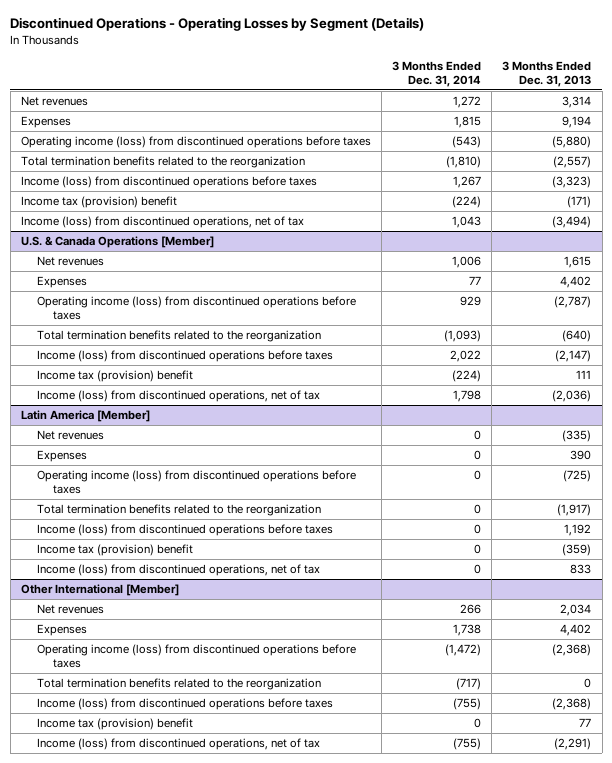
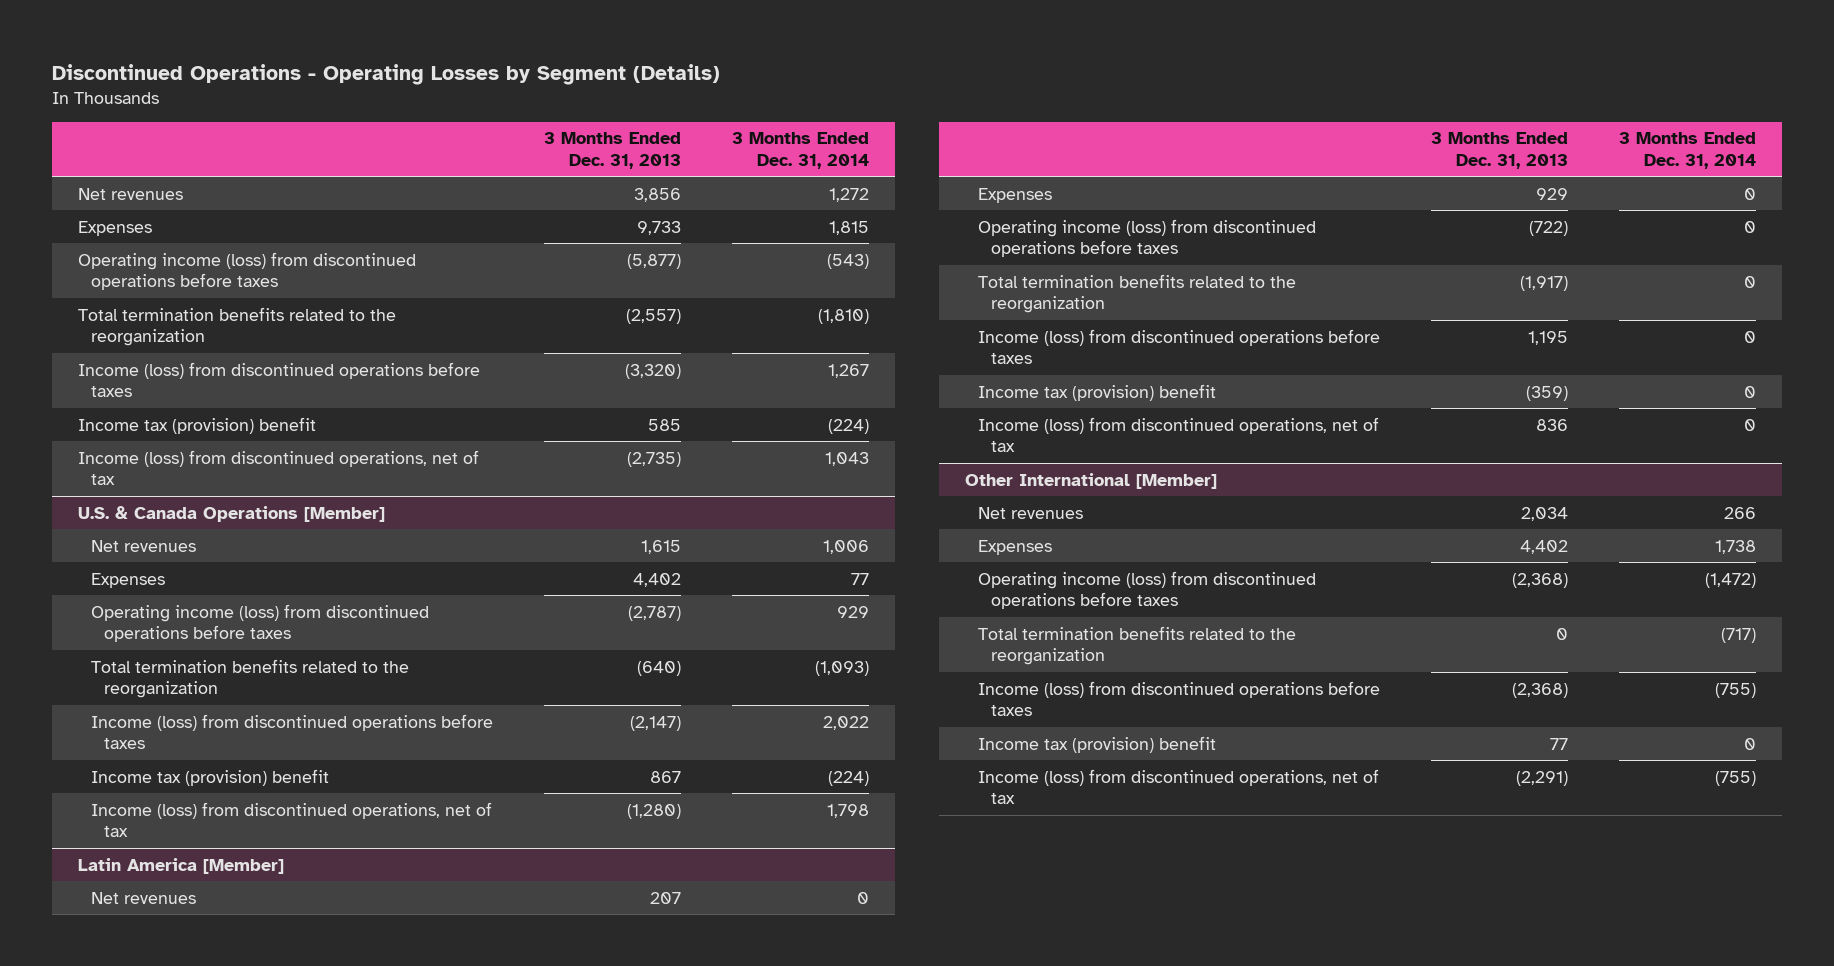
- | 3 Months Ended Dec. 31, 2014 | 3 Months Ended Dec. 31, 2013
+ | 3 Months Ended Dec. 31, 2013 | 3 Months Ended Dec. 31, 2014
- Net revenues | 1,272 | 3,314
- Expenses | 1,815 | 9,194
- Operating income (loss) from discontinued operations before taxes | (543) | (5,880)
+ Net revenues | 3,856 | 1,272
+ Expenses | 9,733 | 1,815
+ Operating income (loss) from discontinued operations before taxes | (5,877) | (543)
- Income (loss) from discontinued operations before taxes | 1,267 | (3,323)
- Income tax (provision) benefit | (224) | (171)
- Income (loss) from discontinued operations, net of tax | 1,043 | (3,494)
+ Income (loss) from discontinued operations before taxes | (3,320) | 1,267
+ Income tax (provision) benefit | 585 | (224)
+ Income (loss) from discontinued operations, net of tax | (2,735) | 1,043
@ U.S. & Canada Operations [Member]
- Income tax (provision) benefit | (224) | 111
- Income (loss) from discontinued operations, net of tax | 1,798 | (2,036)
+ Income tax (provision) benefit | 867 | (224)
+ Income (loss) from discontinued operations, net of tax | (1,280) | 1,798
@ Latin America [Member]
- Net revenues | 0 | (335)
- Expenses | 0 | 390
- Operating income (loss) from discontinued operations before taxes | 0 | (725)
+ Net revenues | 207 | 0
+ Expenses | 929 | 0
+ Operating income (loss) from discontinued operations before taxes | (722) | 0
- Income (loss) from discontinued operations before taxes | 0 | 1,192
+ Income (loss) from discontinued operations before taxes | 1,195 | 0
- Income (loss) from discontinued operations, net of tax | 0 | 833
+ Income (loss) from discontinued operations, net of tax | 836 | 0

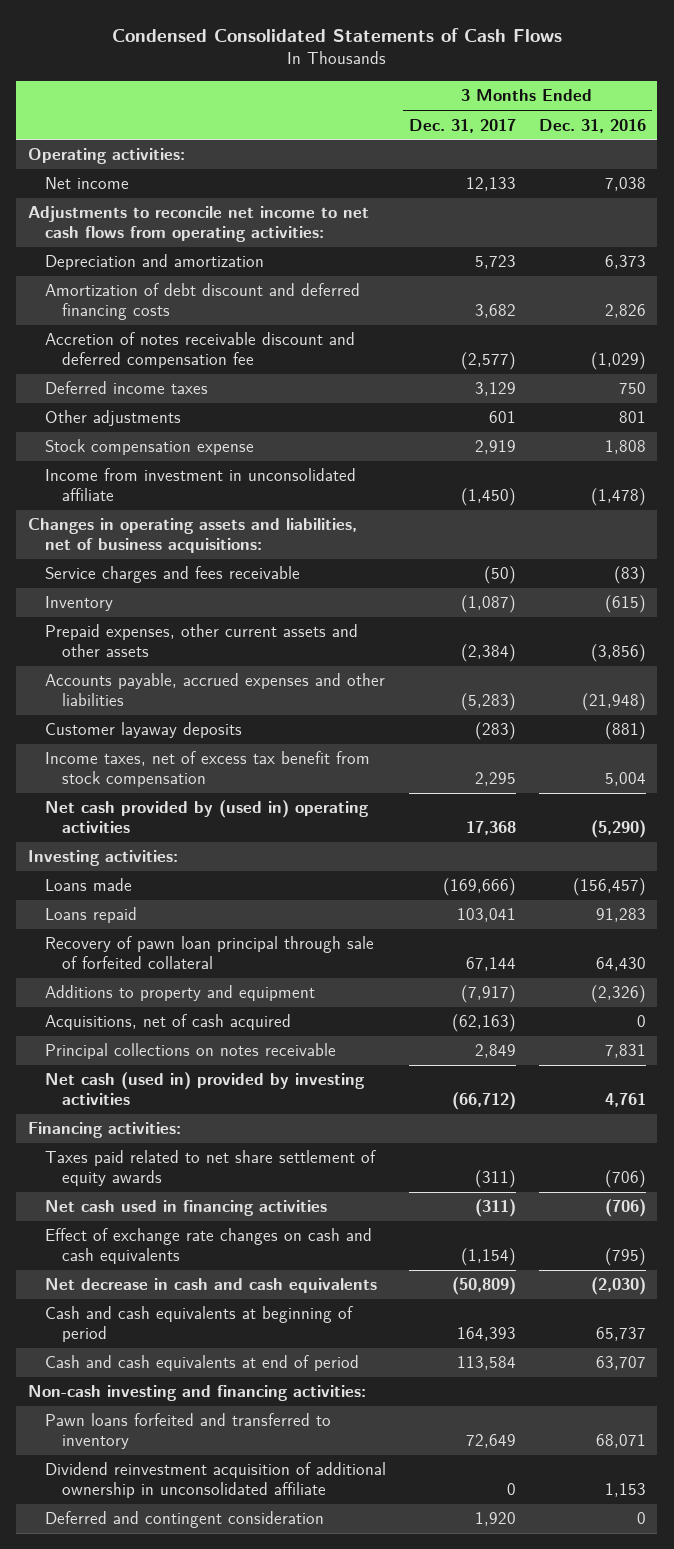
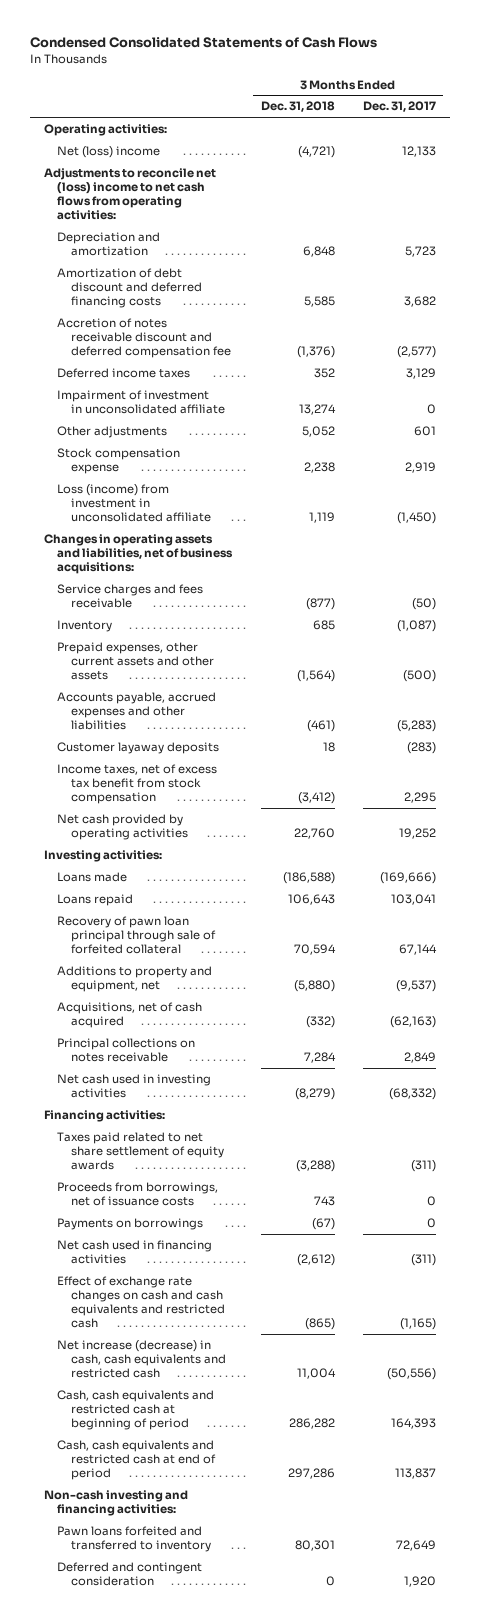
- | 3 Months Ended Dec. 31, 2017 | 3 Months Ended Dec. 31, 2016
+ | 3 Months Ended Dec. 31, 2018 | 3 Months Ended Dec. 31, 2017
- Net income | 12,133 | 7,038
- Adjustments to reconcile net income to net cash flows from operating activities:
+ Net (loss) income | (4,721) | 12,133
+ Adjustments to reconcile net (loss) income to net cash flows from operating activities:
+ Impairment of investment in unconsolidated affiliate | 13,274 | 0
- Income from investment in unconsolidated affiliate | (1,450) | (1,478)
+ Loss (income) from investment in unconsolidated affiliate | 1,119 | (1,450)
- Prepaid expenses, other current assets and other assets | (2,384) | (3,856)
+ Prepaid expenses, other current assets and other assets | (1,564) | (500)
- Net cash provided by (used in) operating activities | 17,368 | (5,290)
+ Net cash provided by operating activities | 22,760 | 19,252
- Additions to property and equipment | (7,917) | (2,326)
+ Additions to property and equipment, net | (5,880) | (9,537)
- Net cash (used in) provided by investing activities | (66,712) | 4,761
+ Net cash used in investing activities | (8,279) | (68,332)
+ Proceeds from borrowings, net of issuance costs | 743 | 0
+ Payments on borrowings | (67) | 0
- Effect of exchange rate changes on cash and cash equivalents | (1,154) | (795)
- Net decrease in cash and cash equivalents | (50,809) | (2,030)
- Cash and cash equivalents at beginning of period | 164,393 | 65,737
- Cash and cash equivalents at end of period | 113,584 | 63,707
+ Effect of exchange rate changes on cash and cash equivalents and restricted cash | (865) | (1,165)
+ Net increase (decrease) in cash, cash equivalents and restricted cash | 11,004 | (50,556)
+ Cash, cash equivalents and restricted cash at beginning of period | 286,282 | 164,393
+ Cash, cash equivalents and restricted cash at end of period | 297,286 | 113,837
- Dividend reinvestment acquisition of additional ownership in unconsolidated affiliate | 0 | 1,153

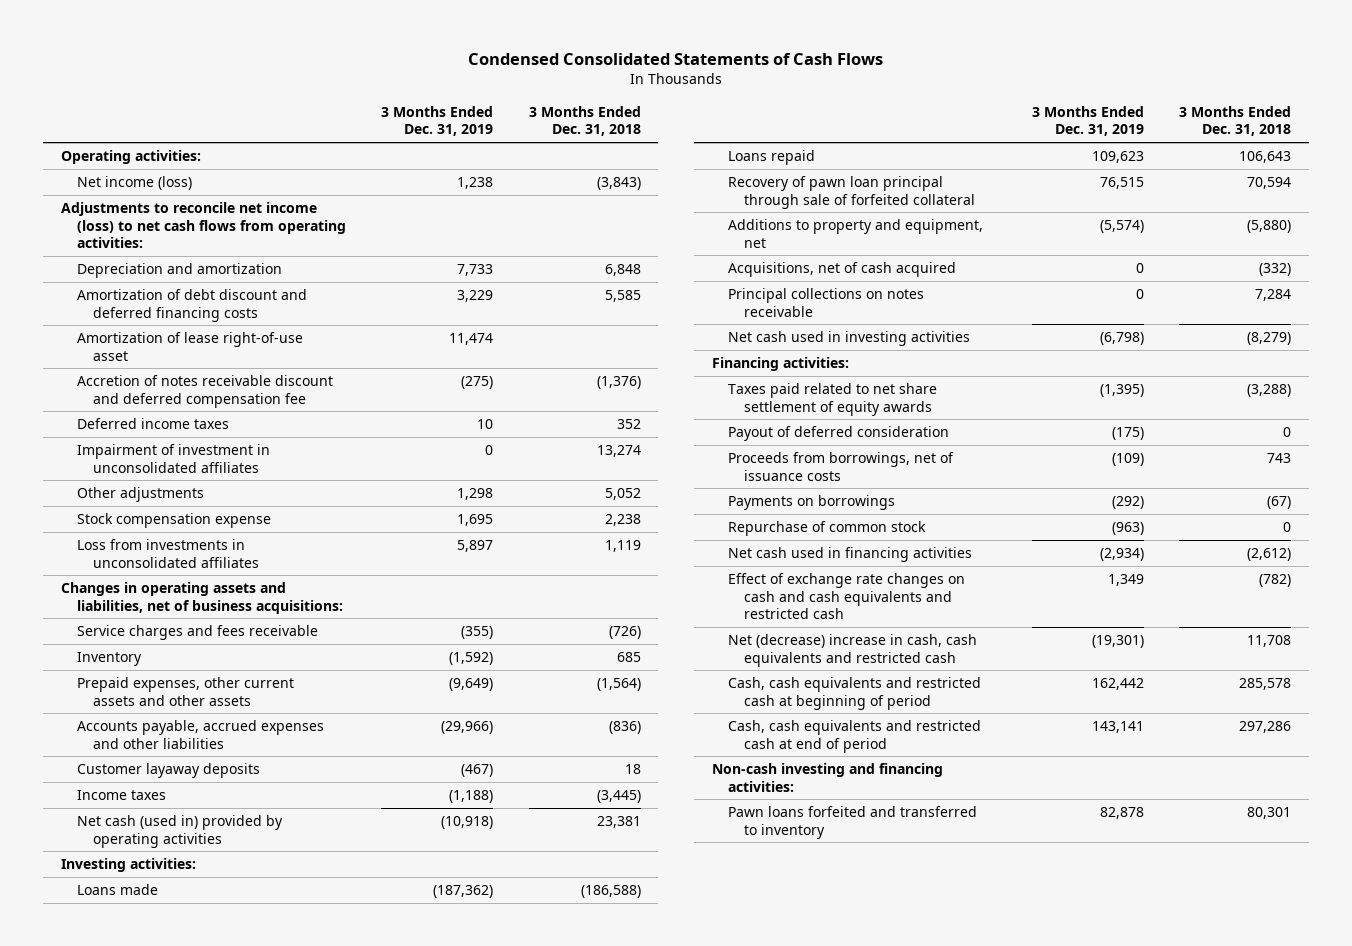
- | 3 Months Ended Dec. 31, 2018 | 3 Months Ended Dec. 31, 2017
+ | 3 Months Ended Dec. 31, 2019 | 3 Months Ended Dec. 31, 2018
- Net (loss) income | (4,721) | 12,133
- Adjustments to reconcile net (loss) income to net cash flows from operating activities:
+ Net income (loss) | 1,238 | (3,843)
+ Adjustments to reconcile net income (loss) to net cash flows from operating activities:
+ Amortization of lease right-of-use asset | 11,474 |
- Impairment of investment in unconsolidated affiliate | 13,274 | 0
+ Impairment of investment in unconsolidated affiliates | 0 | 13,274
- Loss (income) from investment in unconsolidated affiliate | 1,119 | (1,450)
+ Loss from investments in unconsolidated affiliates | 5,897 | 1,119
- Service charges and fees receivable | (877) | (50)
+ Service charges and fees receivable | (355) | (726)
- Accounts payable, accrued expenses and other liabilities | (461) | (5,283)
+ Accounts payable, accrued expenses and other liabilities | (29,966) | (836)
- Income taxes, net of excess tax benefit from stock compensation | (3,412) | 2,295
- Net cash provided by operating activities | 22,760 | 19,252
+ Income taxes | (1,188) | (3,445)
+ Net cash (used in) provided by operating activities | (10,918) | 23,381
+ Payout of deferred consideration | (175) | 0
+ Repurchase of common stock | (963) | 0
- Effect of exchange rate changes on cash and cash equivalents and restricted cash | (865) | (1,165)
- Net increase (decrease) in cash, cash equivalents and restricted cash | 11,004 | (50,556)
- Cash, cash equivalents and restricted cash at beginning of period | 286,282 | 164,393
+ Effect of exchange rate changes on cash and cash equivalents and restricted cash | 1,349 | (782)
+ Net (decrease) increase in cash, cash equivalents and restricted cash | (19,301) | 11,708
+ Cash, cash equivalents and restricted cash at beginning of period | 162,442 | 285,578
- Deferred and contingent consideration | 0 | 1,920

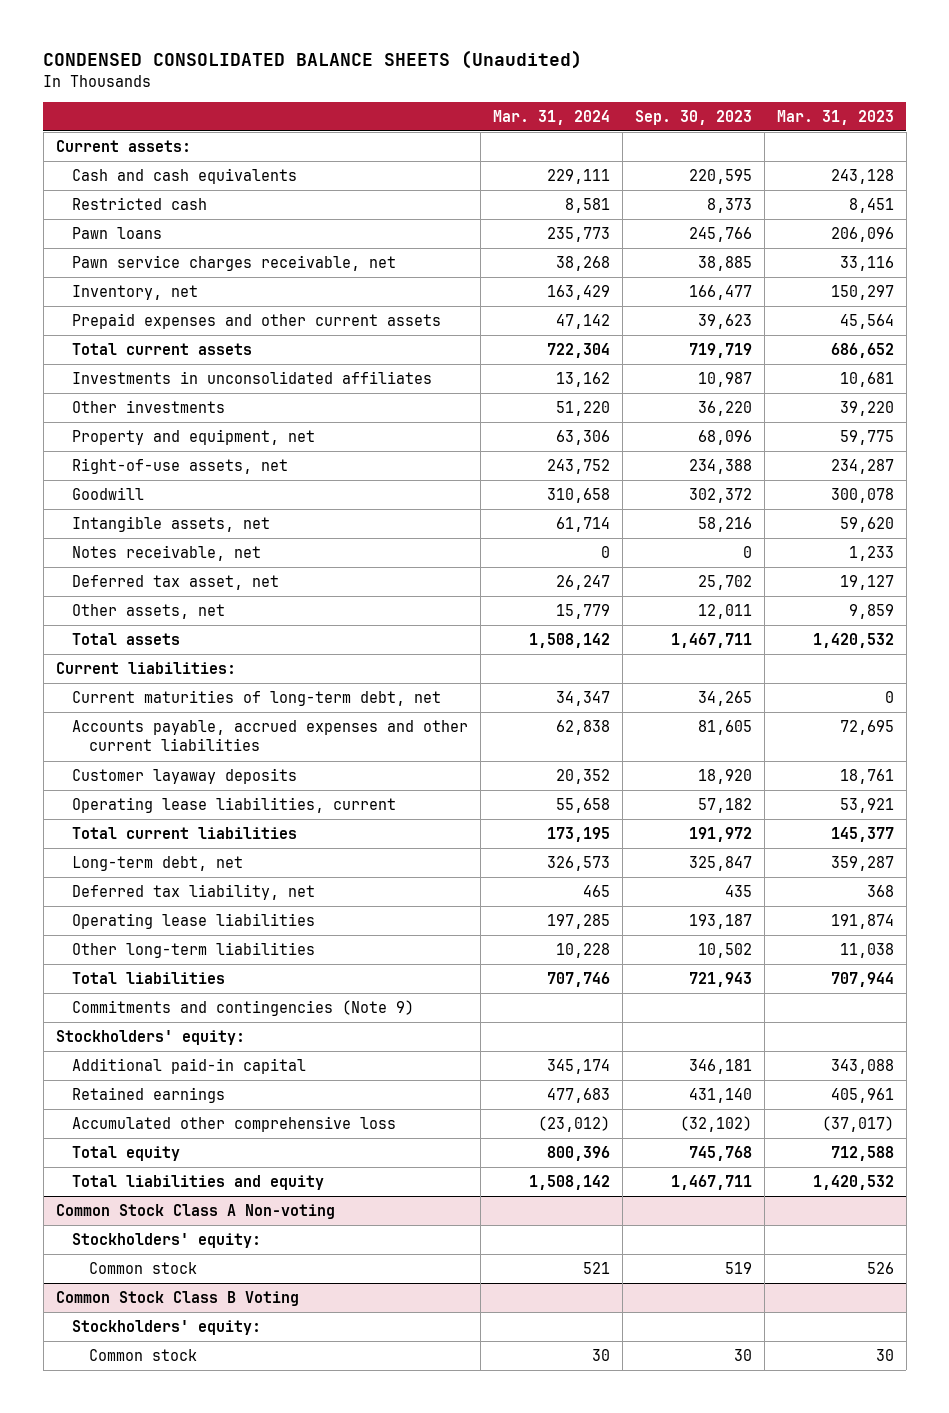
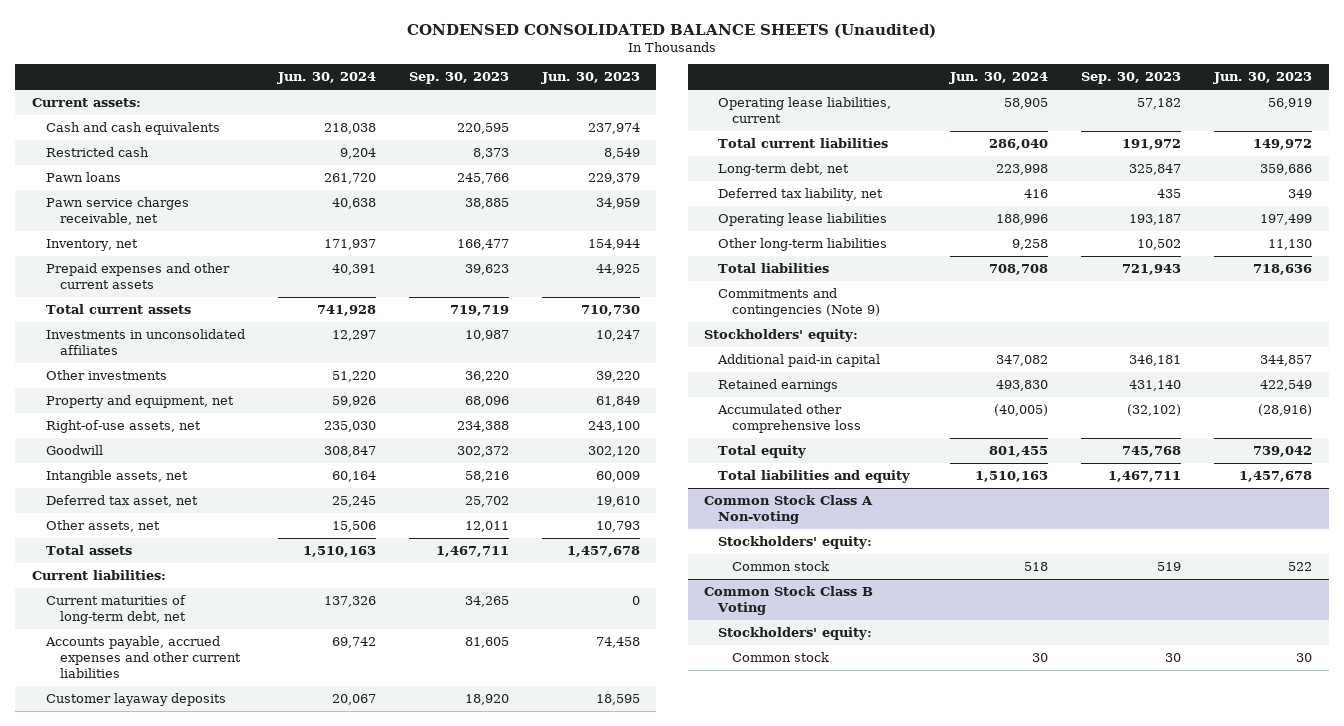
- | Mar. 31, 2024 | Sep. 30, 2023 | Mar. 31, 2023
+ | Jun. 30, 2024 | Sep. 30, 2023 | Jun. 30, 2023
- Notes receivable, net | 0 | 0 | 1,233

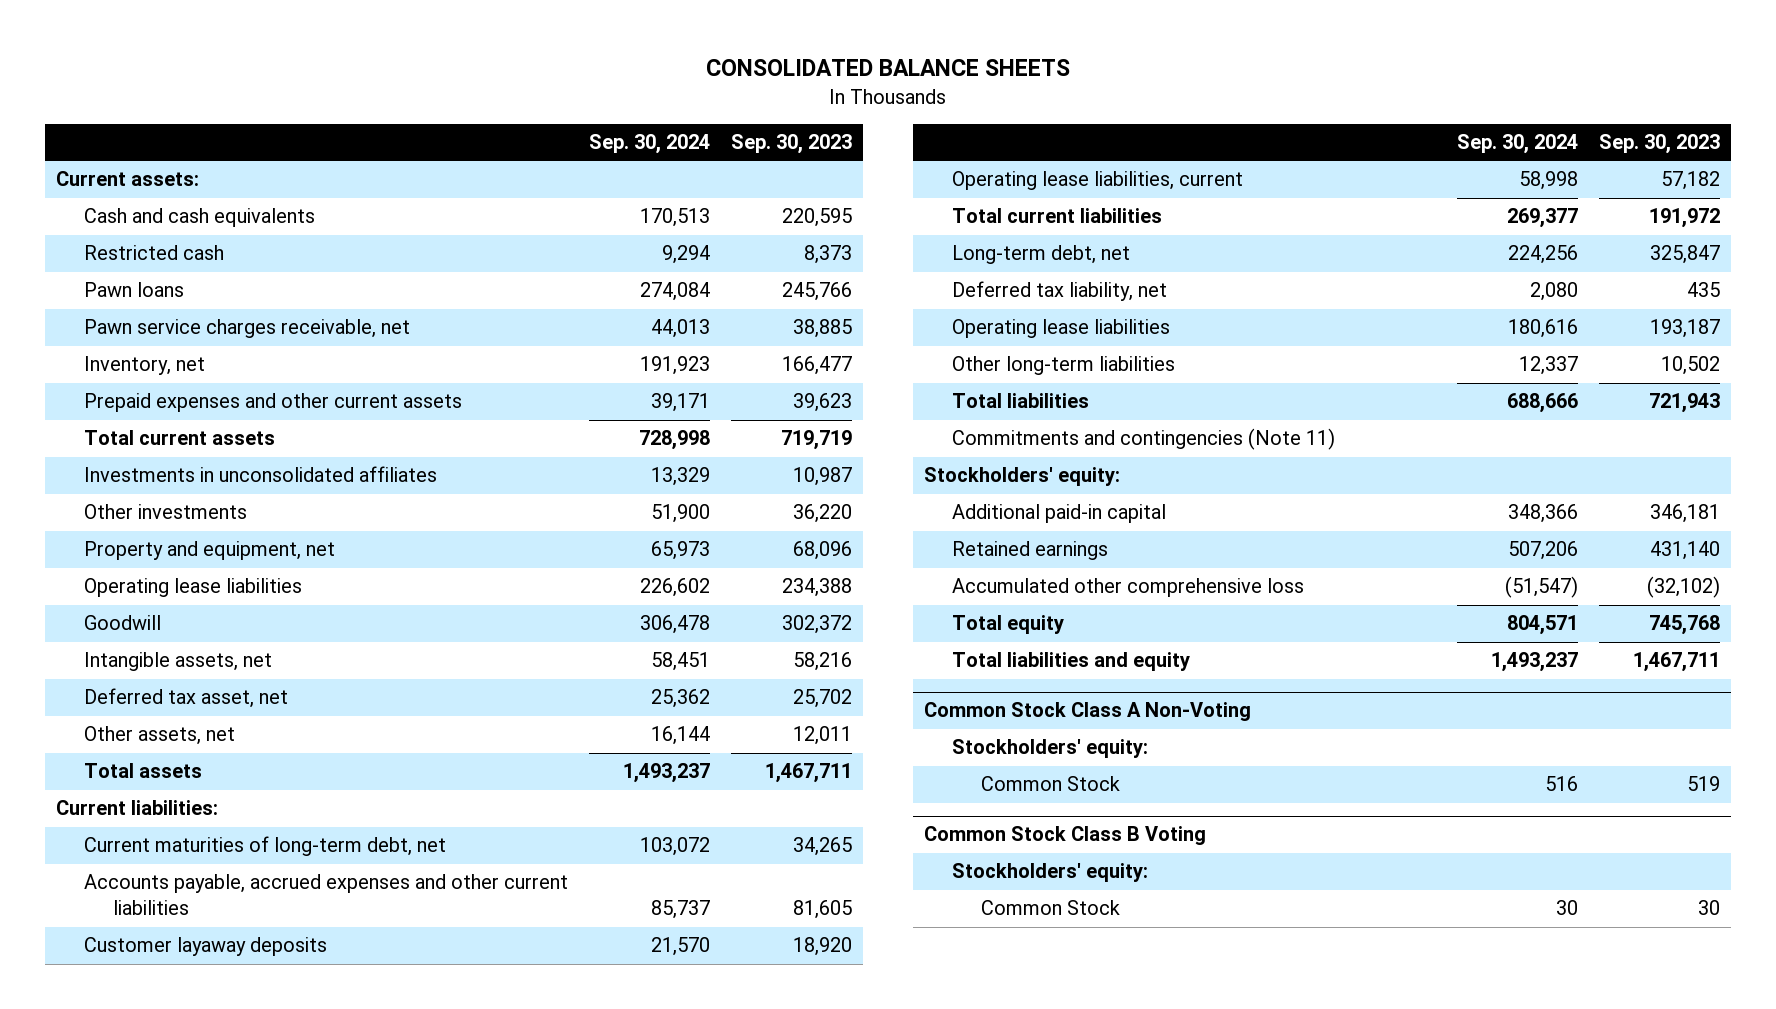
- CONDENSED CONSOLIDATED BALANCE SHEETS (Unaudited)
+ CONSOLIDATED BALANCE SHEETS
- | Jun. 30, 2024 | Sep. 30, 2023 | Jun. 30, 2023
+ | Sep. 30, 2024 | Sep. 30, 2023
- Right-of-use assets, net | 235,030 | 234,388 | 243,100
+ Operating lease liabilities | 226,602 | 234,388
- Commitments and contingencies (Note 9)
+ Commitments and contingencies (Note 11)
- Common Stock Class A Non-voting
+ Common Stock Class A Non-Voting
- Common stock | 518 | 519 | 522
+ Common Stock | 516 | 519
@ Common Stock Class B Voting
- Common stock | 30 | 30 | 30
+ Common Stock | 30 | 30

